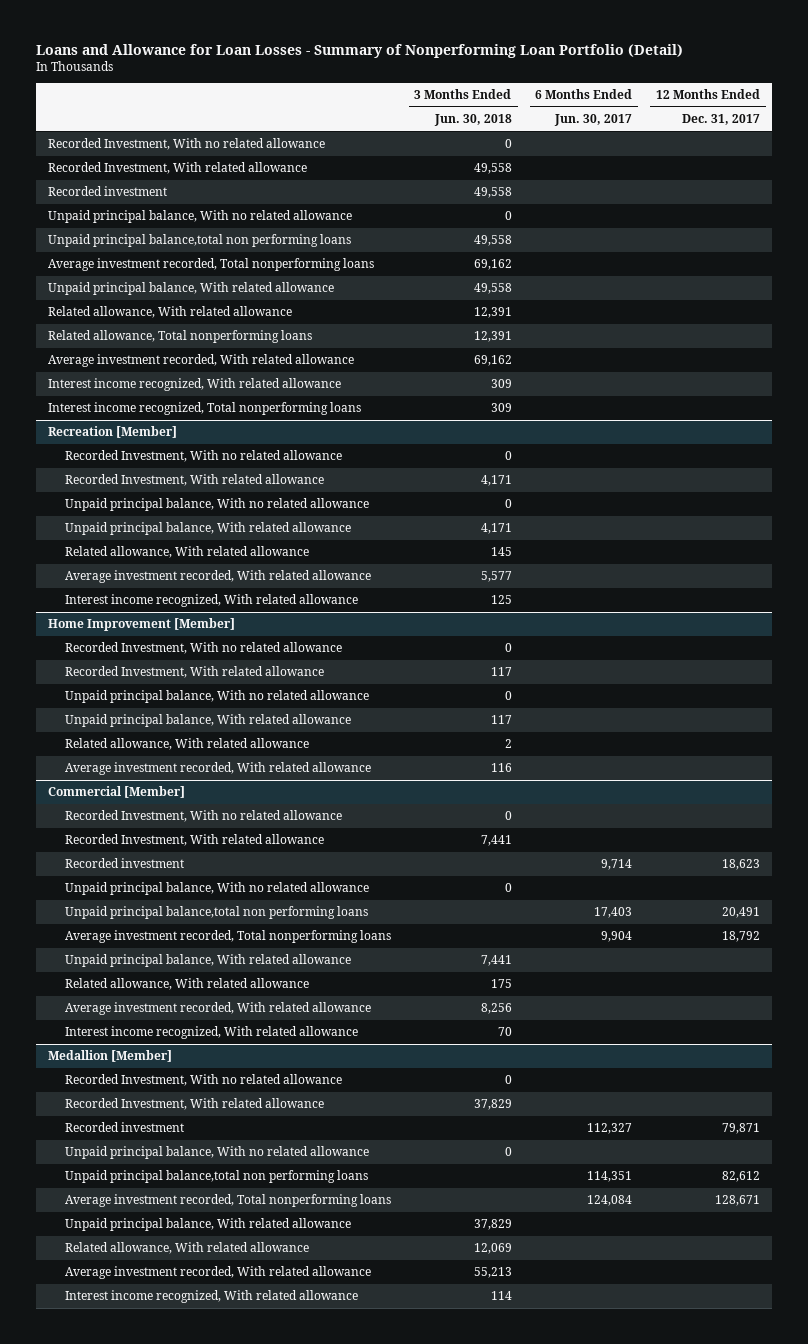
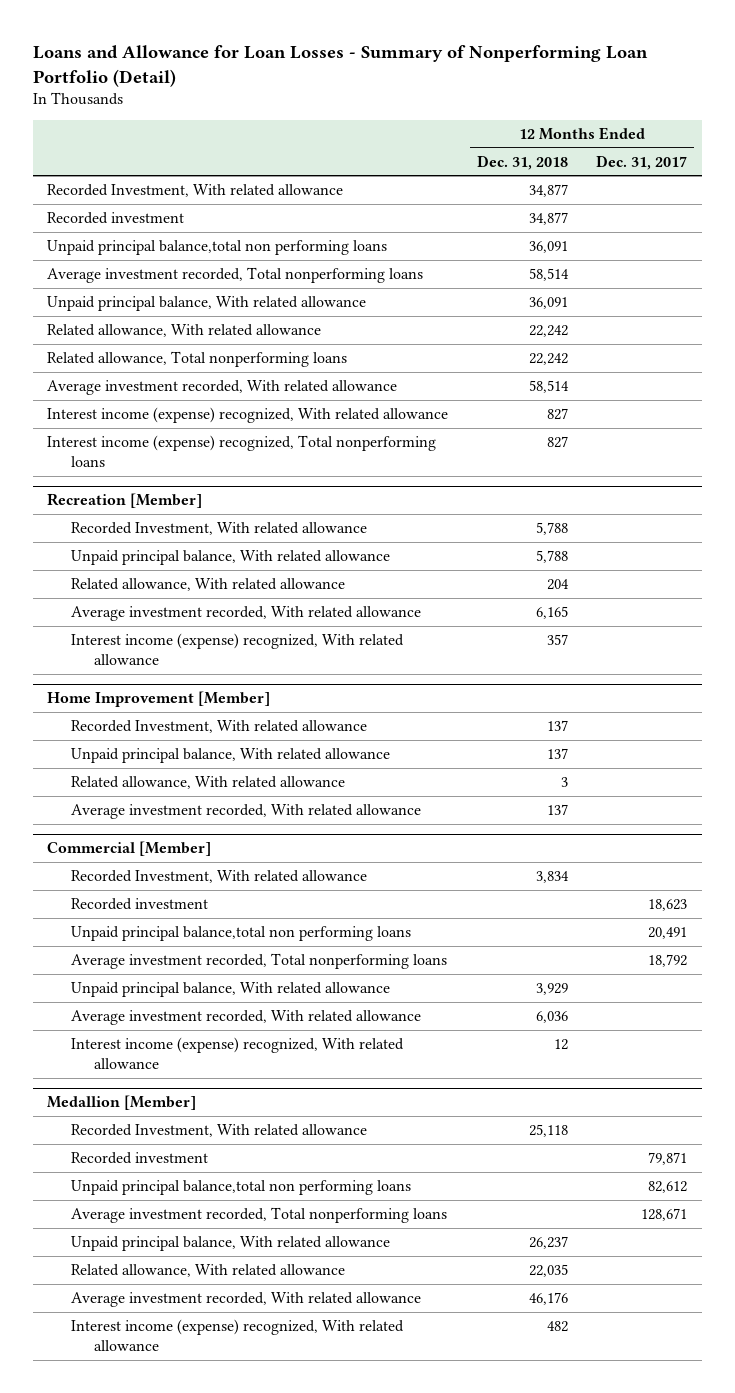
- | 3 Months Ended Jun. 30, 2018 | 6 Months Ended Jun. 30, 2017 | 12 Months Ended Dec. 31, 2017
+ | 12 Months Ended Dec. 31, 2018 | 12 Months Ended Dec. 31, 2017
- Recorded Investment, With no related allowance | 0 | |
- Unpaid principal balance, With no related allowance | 0 | |
- Interest income recognized, With related allowance | 309 | |
- Interest income recognized, Total nonperforming loans | 309 | |
+ Interest income (expense) recognized, With related allowance | 827 |
+ Interest income (expense) recognized, Total nonperforming loans | 827 |
@ Recreation [Member]
- Recorded Investment, With no related allowance | 0 | |
- Unpaid principal balance, With no related allowance | 0 | |
- Interest income recognized, With related allowance | 125 | |
+ Interest income (expense) recognized, With related allowance | 357 |
@ Home Improvement [Member]
- Recorded Investment, With no related allowance | 0 | |
- Unpaid principal balance, With no related allowance | 0 | |
@ Commercial [Member]
- Recorded Investment, With no related allowance | 0 | |
- Unpaid principal balance, With no related allowance | 0 | |
- Related allowance, With related allowance | 175 | |
- Interest income recognized, With related allowance | 70 | |
+ Interest income (expense) recognized, With related allowance | 12 |
@ Medallion [Member]
- Recorded Investment, With no related allowance | 0 | |
- Unpaid principal balance, With no related allowance | 0 | |
- Interest income recognized, With related allowance | 114 | |
+ Interest income (expense) recognized, With related allowance | 482 |

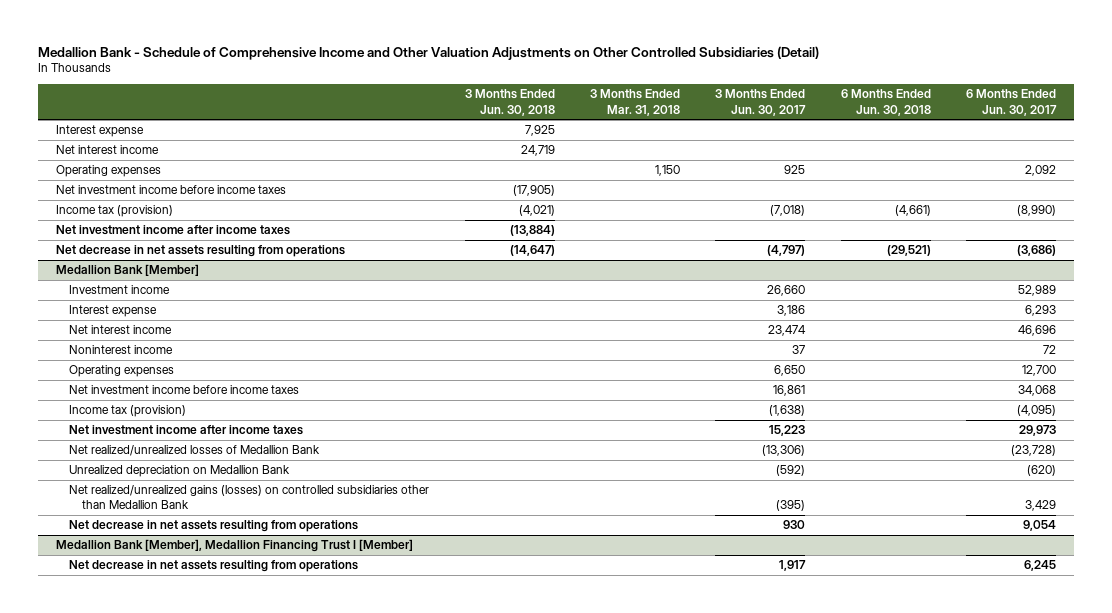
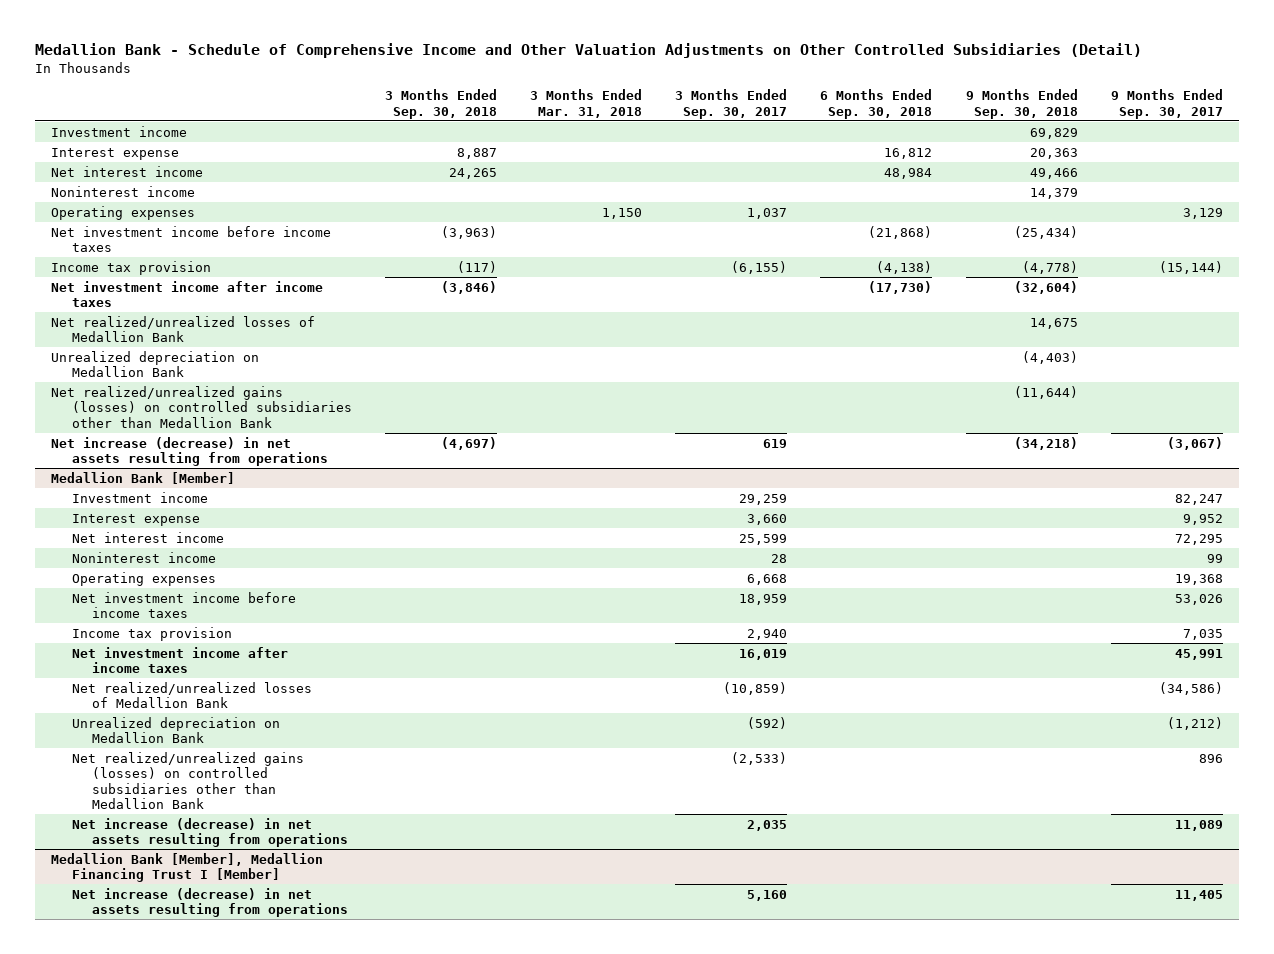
- | 3 Months Ended Jun. 30, 2018 | 3 Months Ended Mar. 31, 2018 | 3 Months Ended Jun. 30, 2017 | 6 Months Ended Jun. 30, 2018 | 6 Months Ended Jun. 30, 2017
+ | 3 Months Ended Sep. 30, 2018 | 3 Months Ended Mar. 31, 2018 | 3 Months Ended Sep. 30, 2017 | 6 Months Ended Sep. 30, 2018 | 9 Months Ended Sep. 30, 2018 | 9 Months Ended Sep. 30, 2017
+ Investment income | | | | | 69,829 |
+ Noninterest income | | | | | 14,379 |
- Income tax (provision) | (4,021) | | (7,018) | (4,661) | (8,990)
+ Income tax provision | (117) | | (6,155) | (4,138) | (4,778) | (15,144)
- Net decrease in net assets resulting from operations | (14,647) | | (4,797) | (29,521) | (3,686)
+ Net realized/unrealized losses of Medallion Bank | | | | | 14,675 |
+ Unrealized depreciation on Medallion Bank | | | | | (4,403) |
+ Net realized/unrealized gains (losses) on controlled subsidiaries other than Medallion Bank | | | | | (11,644) |
+ Net increase (decrease) in net assets resulting from operations | (4,697) | | 619 | | (34,218) | (3,067)
@ Medallion Bank [Member]
- Income tax (provision) | | | (1,638) | | (4,095)
+ Income tax provision | | | 2,940 | | | 7,035
- Net decrease in net assets resulting from operations | | | 930 | | 9,054
+ Net increase (decrease) in net assets resulting from operations | | | 2,035 | | | 11,089
@ Medallion Bank [Member], Medallion Financing Trust I [Member]
- Net decrease in net assets resulting from operations | | | 1,917 | | 6,245
+ Net increase (decrease) in net assets resulting from operations | | | 5,160 | | | 11,405

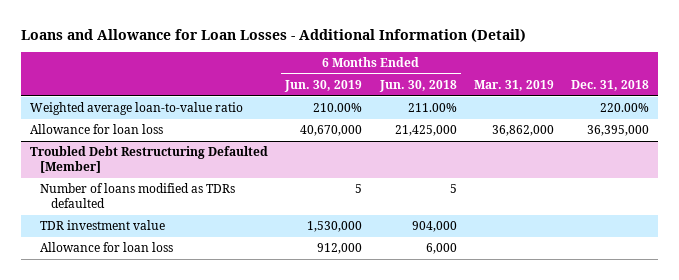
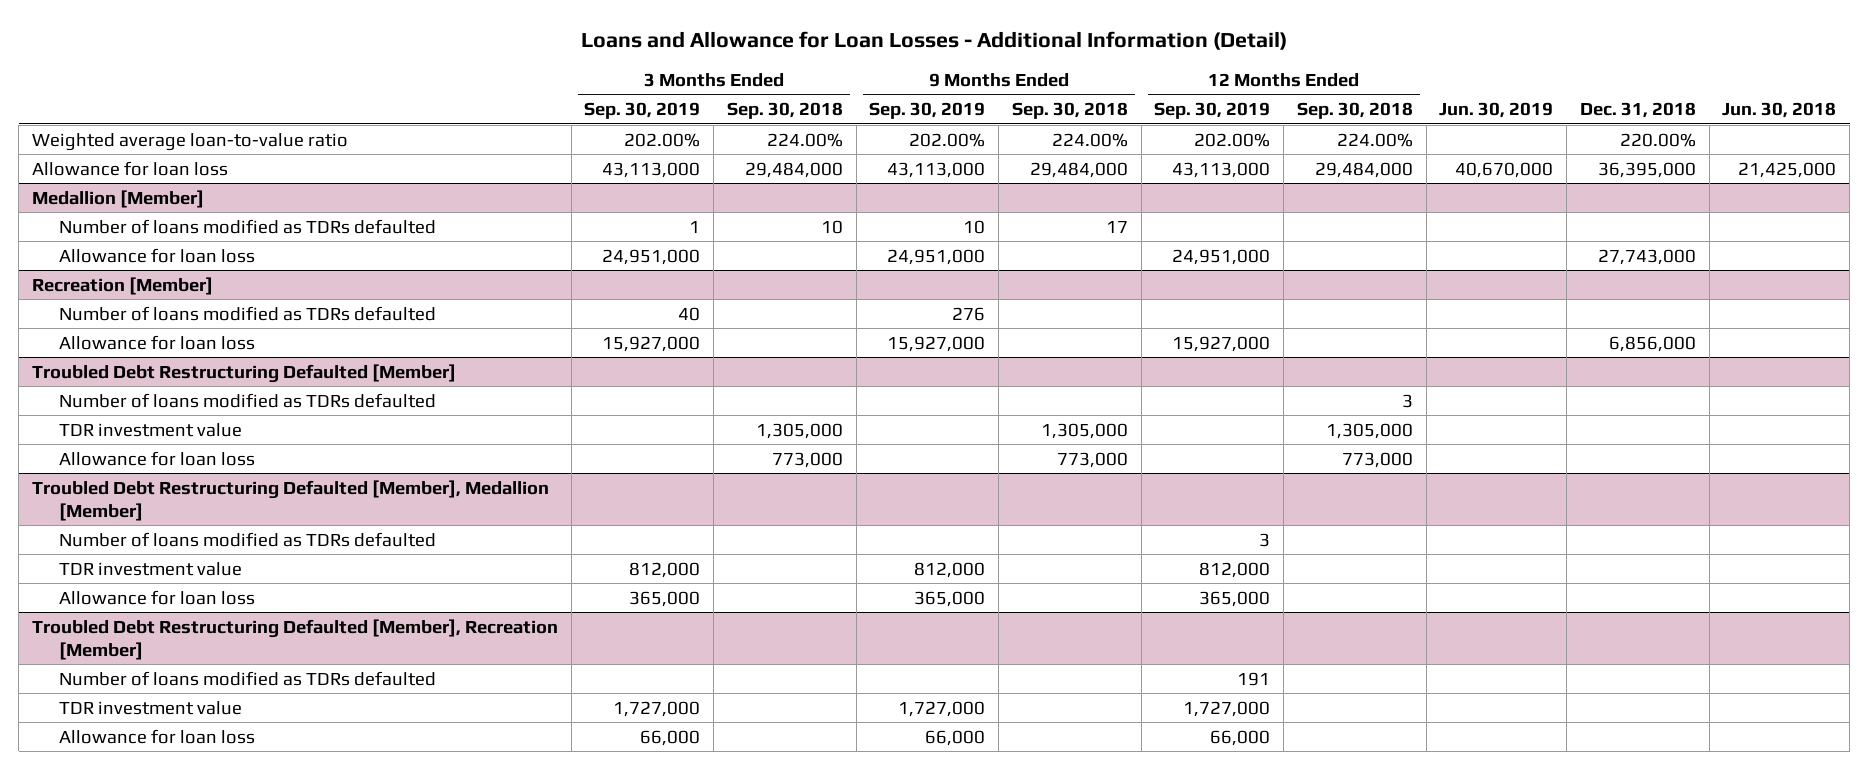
- | 6 Months Ended Jun. 30, 2019 | 6 Months Ended Jun. 30, 2018 | Mar. 31, 2019 | Dec. 31, 2018
+ | 3 Months Ended Sep. 30, 2019 | 3 Months Ended Sep. 30, 2018 | 9 Months Ended Sep. 30, 2019 | 9 Months Ended Sep. 30, 2018 | 12 Months Ended Sep. 30, 2019 | 12 Months Ended Sep. 30, 2018 | Jun. 30, 2019 | Dec. 31, 2018 | Jun. 30, 2018
+ Medallion [Member]
+ Number of loans modified as TDRs defaulted | 1 | 10 | 10 | 17 | | | | |
+ Allowance for loan loss | 24,951,000 | | 24,951,000 | | 24,951,000 | | | 27,743,000 |
+ Recreation [Member]
+ Number of loans modified as TDRs defaulted | 40 | | 276 | | | | | |
+ Allowance for loan loss | 15,927,000 | | 15,927,000 | | 15,927,000 | | | 6,856,000 |
+ Troubled Debt Restructuring Defaulted [Member], Medallion [Member]
+ Number of loans modified as TDRs defaulted | | | | | 3 | | | |
+ TDR investment value | 812,000 | | 812,000 | | 812,000 | | | |
+ Allowance for loan loss | 365,000 | | 365,000 | | 365,000 | | | |
+ Troubled Debt Restructuring Defaulted [Member], Recreation [Member]
+ Number of loans modified as TDRs defaulted | | | | | 191 | | | |
+ TDR investment value | 1,727,000 | | 1,727,000 | | 1,727,000 | | | |
+ Allowance for loan loss | 66,000 | | 66,000 | | 66,000 | | | |

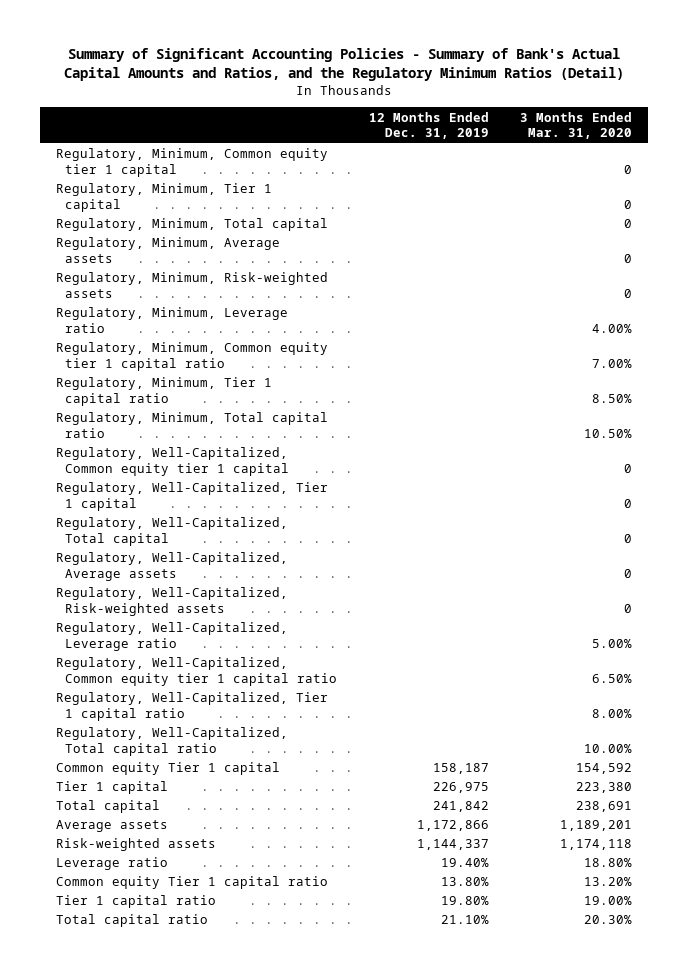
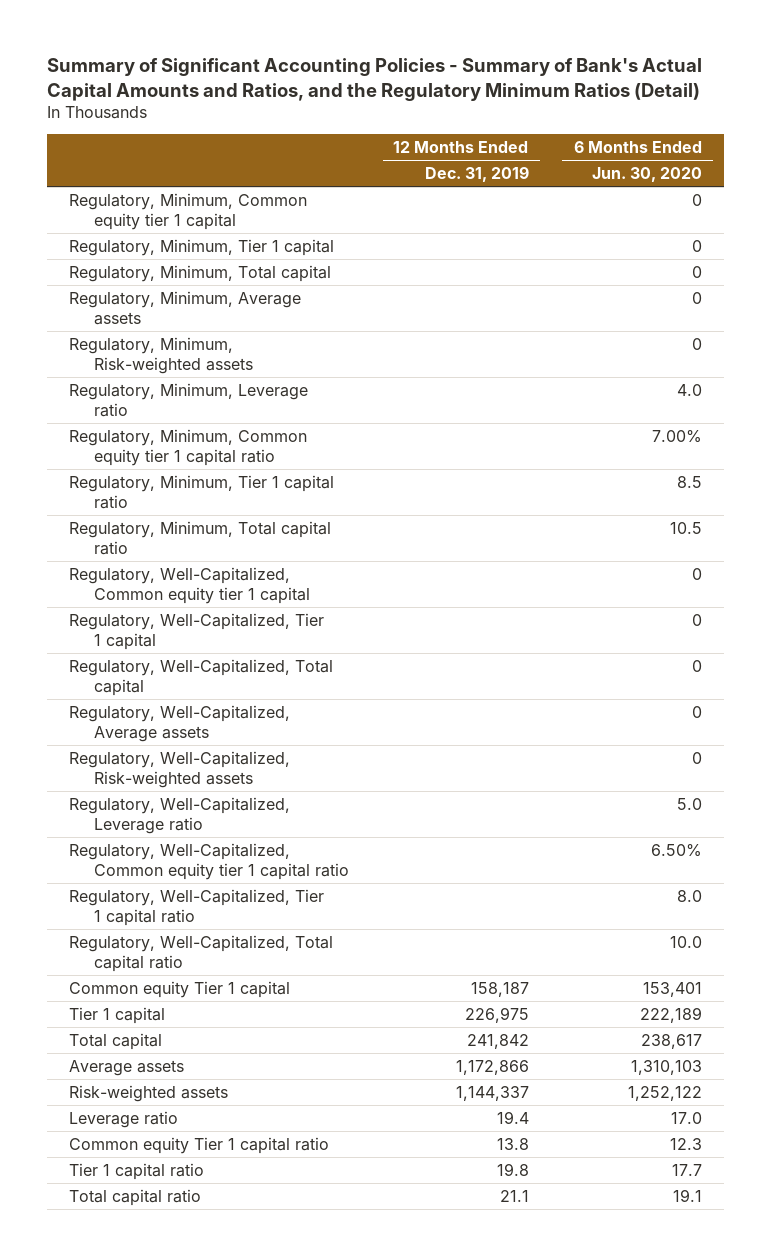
- | 12 Months Ended Dec. 31, 2019 | 3 Months Ended Mar. 31, 2020
+ | 12 Months Ended Dec. 31, 2019 | 6 Months Ended Jun. 30, 2020
- Leverage ratio | 19.40% | 18.80%
- Common equity Tier 1 capital ratio | 13.80% | 13.20%
- Tier 1 capital ratio | 19.80% | 19.00%
- Total capital ratio | 21.10% | 20.30%
+ Leverage ratio | 19.4 | 17.0
+ Common equity Tier 1 capital ratio | 13.8 | 12.3
+ Tier 1 capital ratio | 19.8 | 17.7
+ Total capital ratio | 21.1 | 19.1

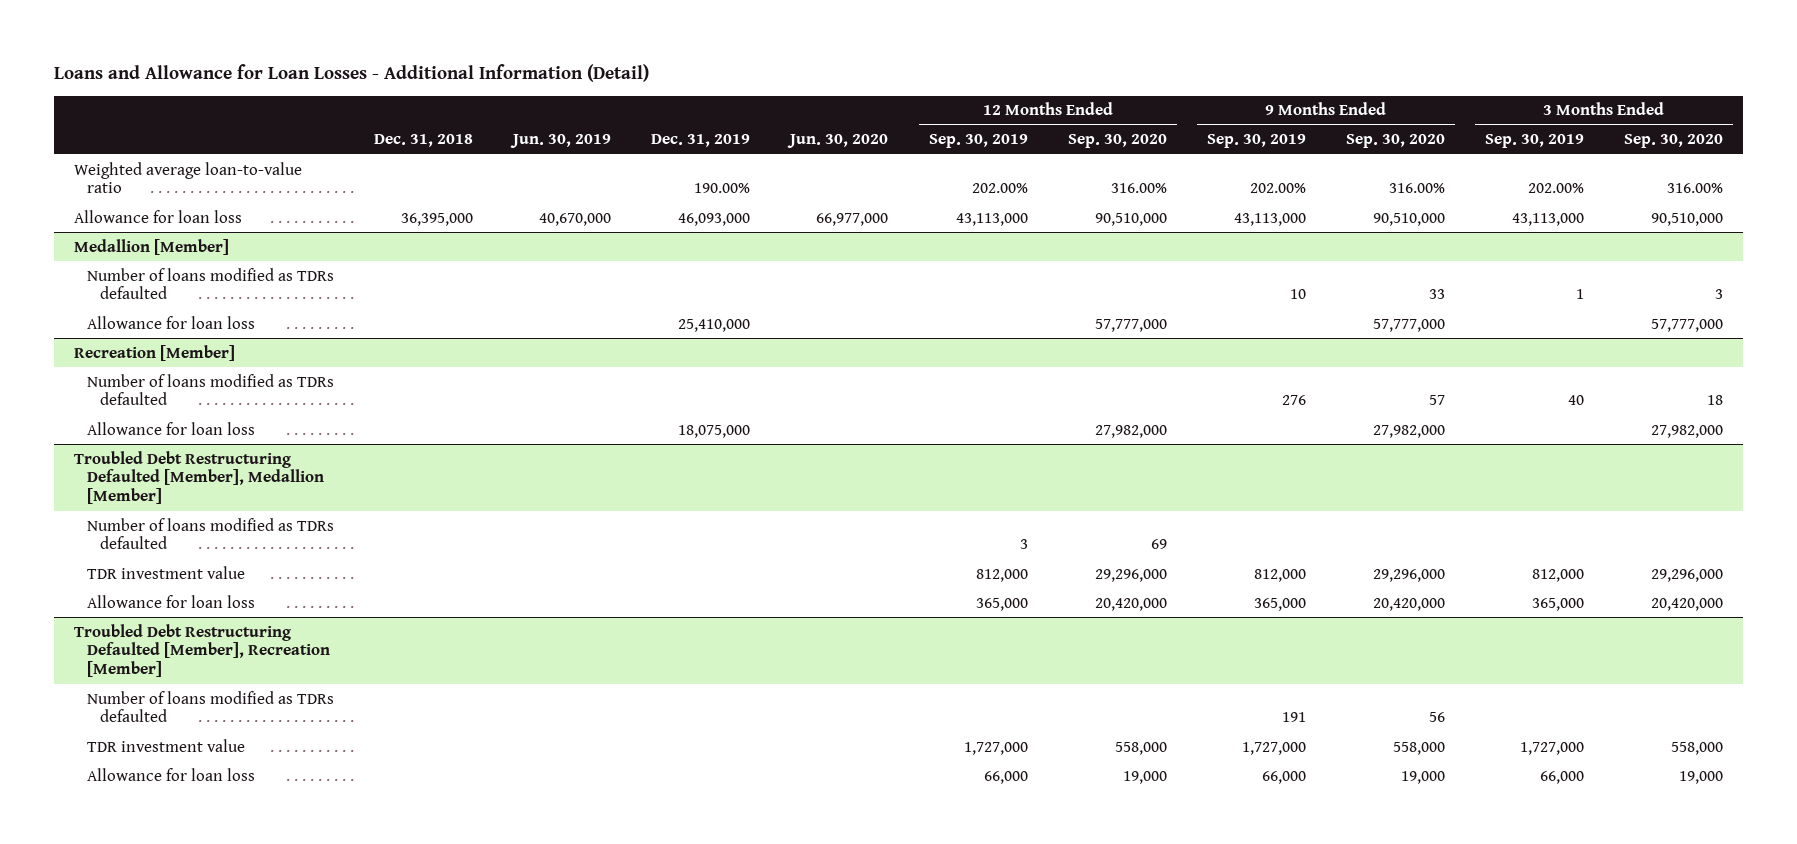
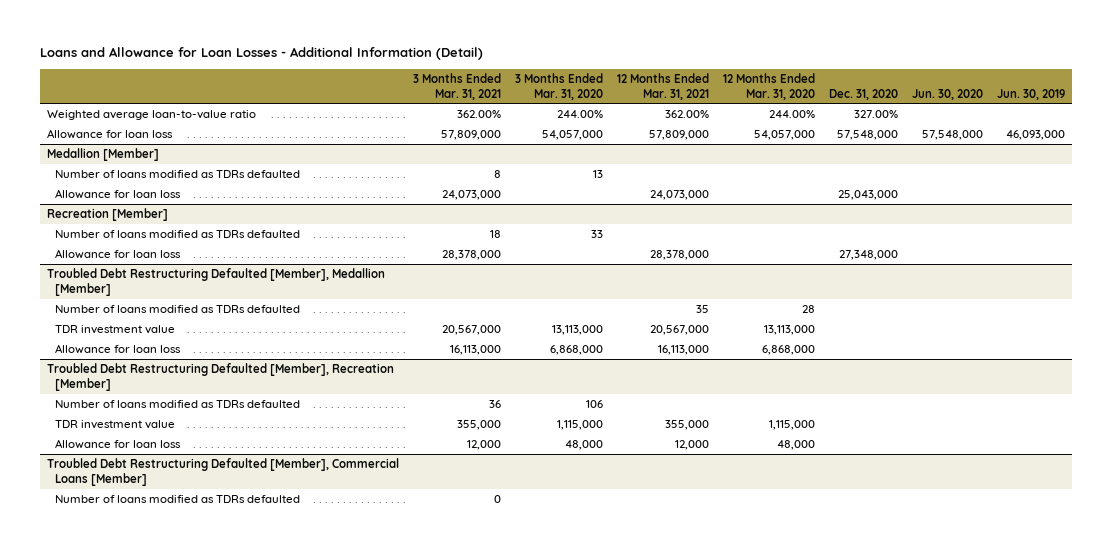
- | Dec. 31, 2018 | Jun. 30, 2019 | Dec. 31, 2019 | Jun. 30, 2020 | 12 Months Ended Sep. 30, 2019 | 12 Months Ended Sep. 30, 2020 | 9 Months Ended Sep. 30, 2019 | 9 Months Ended Sep. 30, 2020 | 3 Months Ended Sep. 30, 2019 | 3 Months Ended Sep. 30, 2020
+ | 3 Months Ended Mar. 31, 2021 | 3 Months Ended Mar. 31, 2020 | 12 Months Ended Mar. 31, 2021 | 12 Months Ended Mar. 31, 2020 | Dec. 31, 2020 | Jun. 30, 2020 | Jun. 30, 2019
- Allowance for loan loss | 36,395,000 | 40,670,000 | 46,093,000 | 66,977,000 | 43,113,000 | 90,510,000 | 43,113,000 | 90,510,000 | 43,113,000 | 90,510,000
+ Allowance for loan loss | 57,809,000 | 54,057,000 | 57,809,000 | 54,057,000 | 57,548,000 | 57,548,000 | 46,093,000
+ Troubled Debt Restructuring Defaulted [Member], Commercial Loans [Member]
+ Number of loans modified as TDRs defaulted | 0 | | | | | |

